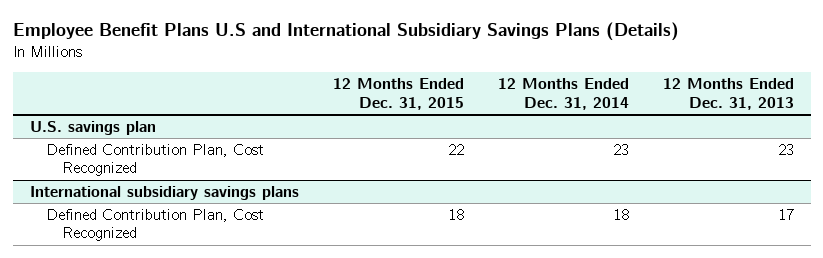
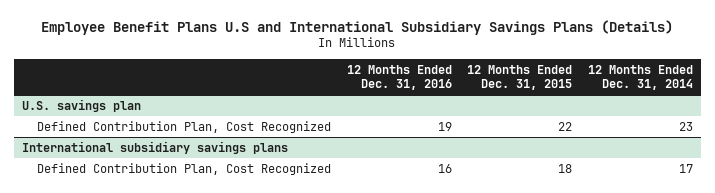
- | 12 Months Ended Dec. 31, 2015 | 12 Months Ended Dec. 31, 2014 | 12 Months Ended Dec. 31, 2013
+ | 12 Months Ended Dec. 31, 2016 | 12 Months Ended Dec. 31, 2015 | 12 Months Ended Dec. 31, 2014
@ International subsidiary savings plans
- Defined Contribution Plan, Cost Recognized | 18 | 18 | 17
+ Defined Contribution Plan, Cost Recognized | 16 | 18 | 17

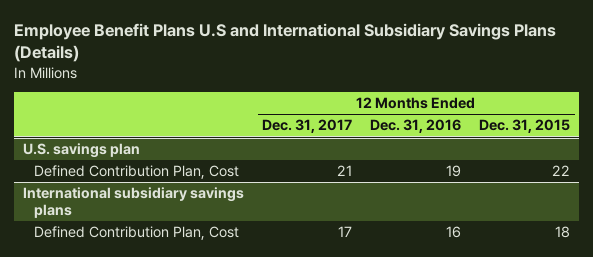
- | 12 Months Ended Dec. 31, 2016 | 12 Months Ended Dec. 31, 2015 | 12 Months Ended Dec. 31, 2014
+ | 12 Months Ended Dec. 31, 2017 | 12 Months Ended Dec. 31, 2016 | 12 Months Ended Dec. 31, 2015
@ U.S. savings plan
- Defined Contribution Plan, Cost Recognized | 19 | 22 | 23
+ Defined Contribution Plan, Cost | 21 | 19 | 22
@ International subsidiary savings plans
- Defined Contribution Plan, Cost Recognized | 16 | 18 | 17
+ Defined Contribution Plan, Cost | 17 | 16 | 18

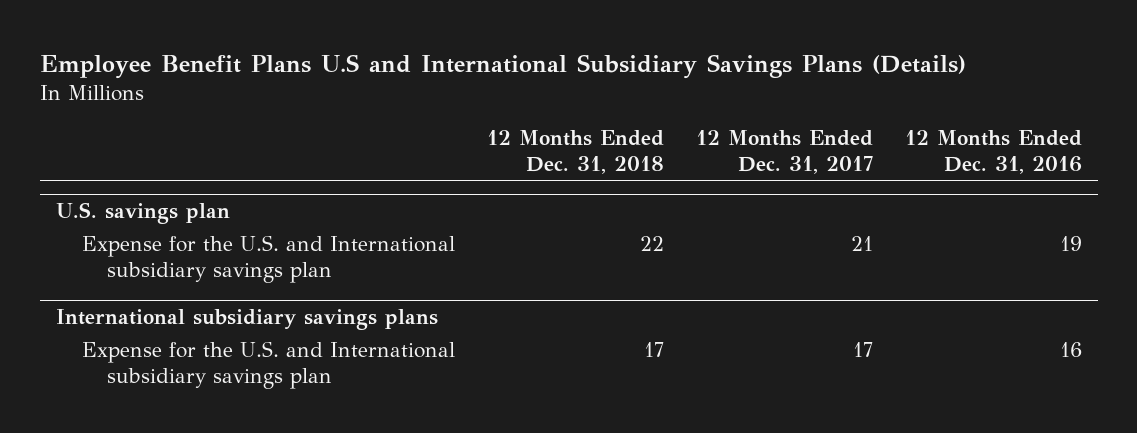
- | 12 Months Ended Dec. 31, 2017 | 12 Months Ended Dec. 31, 2016 | 12 Months Ended Dec. 31, 2015
+ | 12 Months Ended Dec. 31, 2018 | 12 Months Ended Dec. 31, 2017 | 12 Months Ended Dec. 31, 2016
@ U.S. savings plan
- Defined Contribution Plan, Cost | 21 | 19 | 22
+ Expense for the U.S. and International subsidiary savings plan | 22 | 21 | 19
@ International subsidiary savings plans
- Defined Contribution Plan, Cost | 17 | 16 | 18
+ Expense for the U.S. and International subsidiary savings plan | 17 | 17 | 16

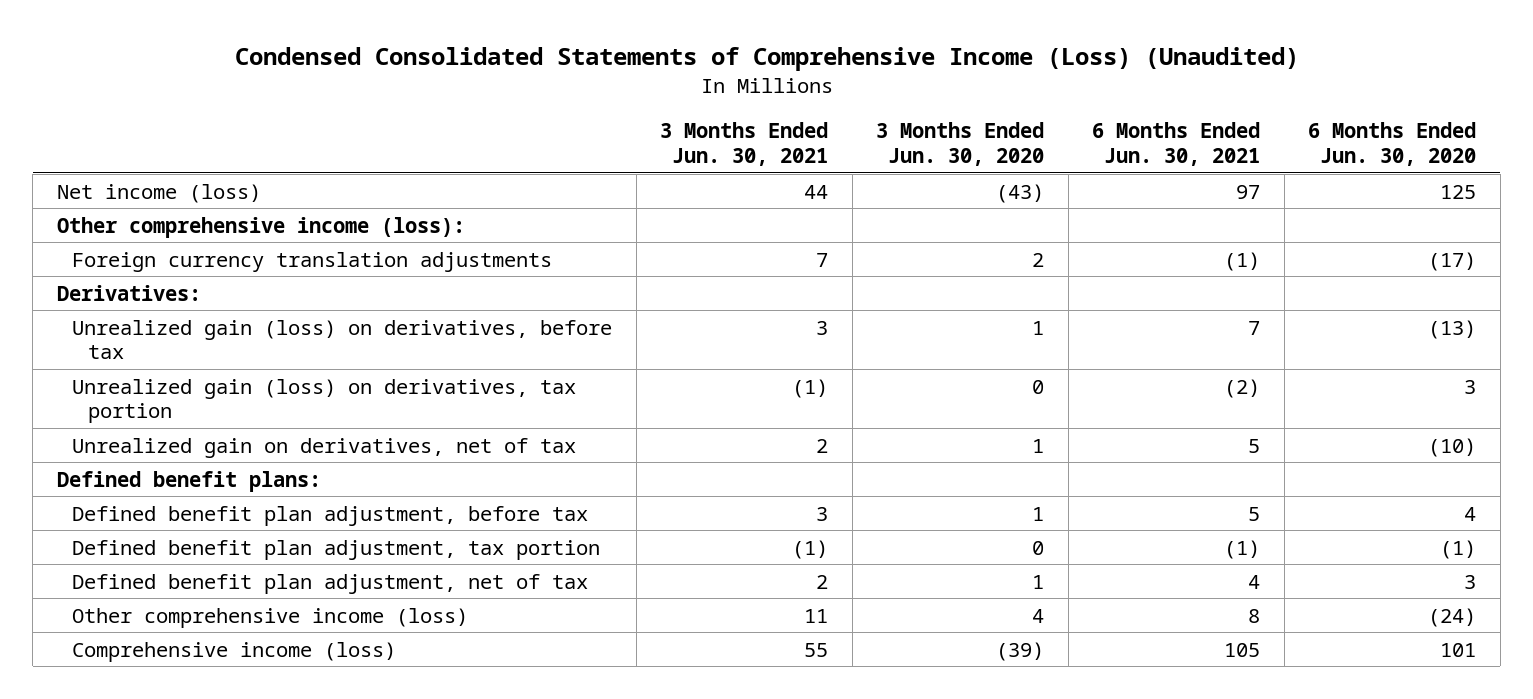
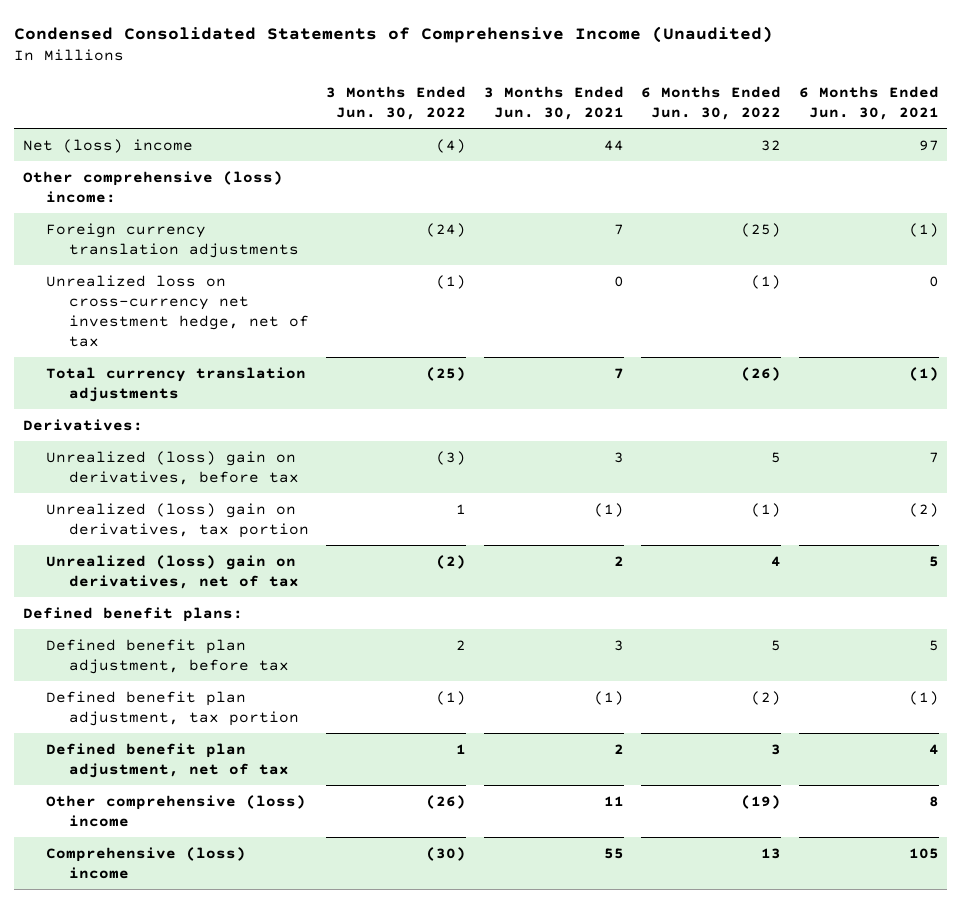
- Condensed Consolidated Statements of Comprehensive Income (Loss) (Unaudited)
+ Condensed Consolidated Statements of Comprehensive Income (Unaudited)
- | 3 Months Ended Jun. 30, 2021 | 3 Months Ended Jun. 30, 2020 | 6 Months Ended Jun. 30, 2021 | 6 Months Ended Jun. 30, 2020
+ | 3 Months Ended Jun. 30, 2022 | 3 Months Ended Jun. 30, 2021 | 6 Months Ended Jun. 30, 2022 | 6 Months Ended Jun. 30, 2021
- Net income (loss) | 44 | (43) | 97 | 125
- Other comprehensive income (loss):
+ Net (loss) income | (4) | 44 | 32 | 97
+ Other comprehensive (loss) income:
+ Unrealized loss on cross-currency net investment hedge, net of tax | (1) | 0 | (1) | 0
+ Total currency translation adjustments | (25) | 7 | (26) | (1)
- Unrealized gain (loss) on derivatives, before tax | 3 | 1 | 7 | (13)
- Unrealized gain (loss) on derivatives, tax portion | (1) | 0 | (2) | 3
- Unrealized gain on derivatives, net of tax | 2 | 1 | 5 | (10)
+ Unrealized (loss) gain on derivatives, before tax | (3) | 3 | 5 | 7
+ Unrealized (loss) gain on derivatives, tax portion | 1 | (1) | (1) | (2)
+ Unrealized (loss) gain on derivatives, net of tax | (2) | 2 | 4 | 5
- Other comprehensive income (loss) | 11 | 4 | 8 | (24)
- Comprehensive income (loss) | 55 | (39) | 105 | 101
+ Other comprehensive (loss) income | (26) | 11 | (19) | 8
+ Comprehensive (loss) income | (30) | 55 | 13 | 105

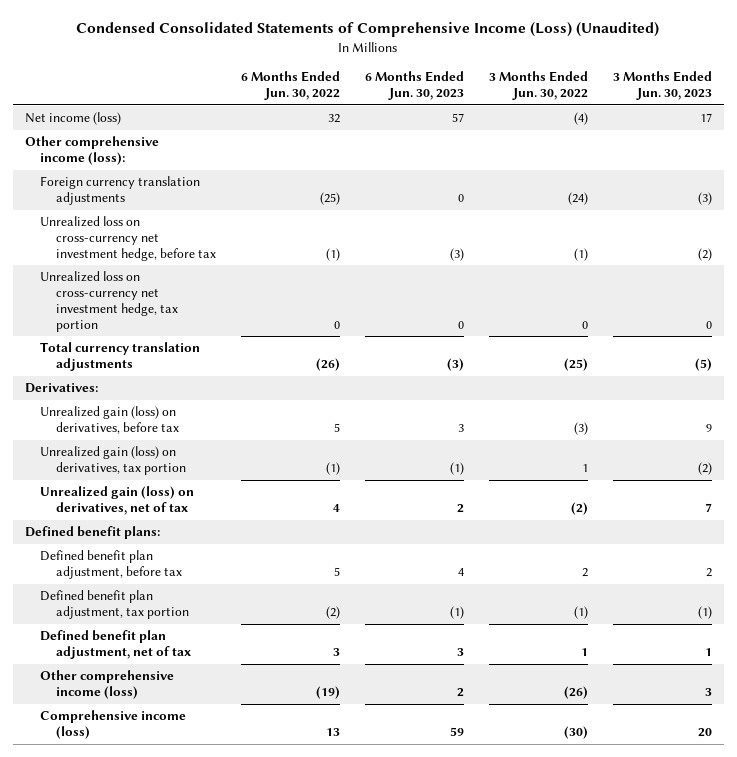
- Condensed Consolidated Statements of Comprehensive Income (Unaudited)
+ Condensed Consolidated Statements of Comprehensive Income (Loss) (Unaudited)
- | 3 Months Ended Jun. 30, 2022 | 3 Months Ended Jun. 30, 2021 | 6 Months Ended Jun. 30, 2022 | 6 Months Ended Jun. 30, 2021
+ | 6 Months Ended Jun. 30, 2022 | 6 Months Ended Jun. 30, 2023 | 3 Months Ended Jun. 30, 2022 | 3 Months Ended Jun. 30, 2023
- Net (loss) income | (4) | 44 | 32 | 97
- Other comprehensive (loss) income:
+ Net income (loss) | 32 | 57 | (4) | 17
+ Other comprehensive income (loss):
- Unrealized loss on cross-currency net investment hedge, net of tax | (1) | 0 | (1) | 0
+ Unrealized loss on cross-currency net investment hedge, before tax | (1) | (3) | (1) | (2)
+ Unrealized loss on cross-currency net investment hedge, tax portion | 0 | 0 | 0 | 0
- Unrealized (loss) gain on derivatives, before tax | (3) | 3 | 5 | 7
- Unrealized (loss) gain on derivatives, tax portion | 1 | (1) | (1) | (2)
- Unrealized (loss) gain on derivatives, net of tax | (2) | 2 | 4 | 5
+ Unrealized gain (loss) on derivatives, before tax | 5 | 3 | (3) | 9
+ Unrealized gain (loss) on derivatives, tax portion | (1) | (1) | 1 | (2)
+ Unrealized gain (loss) on derivatives, net of tax | 4 | 2 | (2) | 7
- Other comprehensive (loss) income | (26) | 11 | (19) | 8
- Comprehensive (loss) income | (30) | 55 | 13 | 105
+ Other comprehensive income (loss) | (19) | 2 | (26) | 3
+ Comprehensive income (loss) | 13 | 59 | (30) | 20

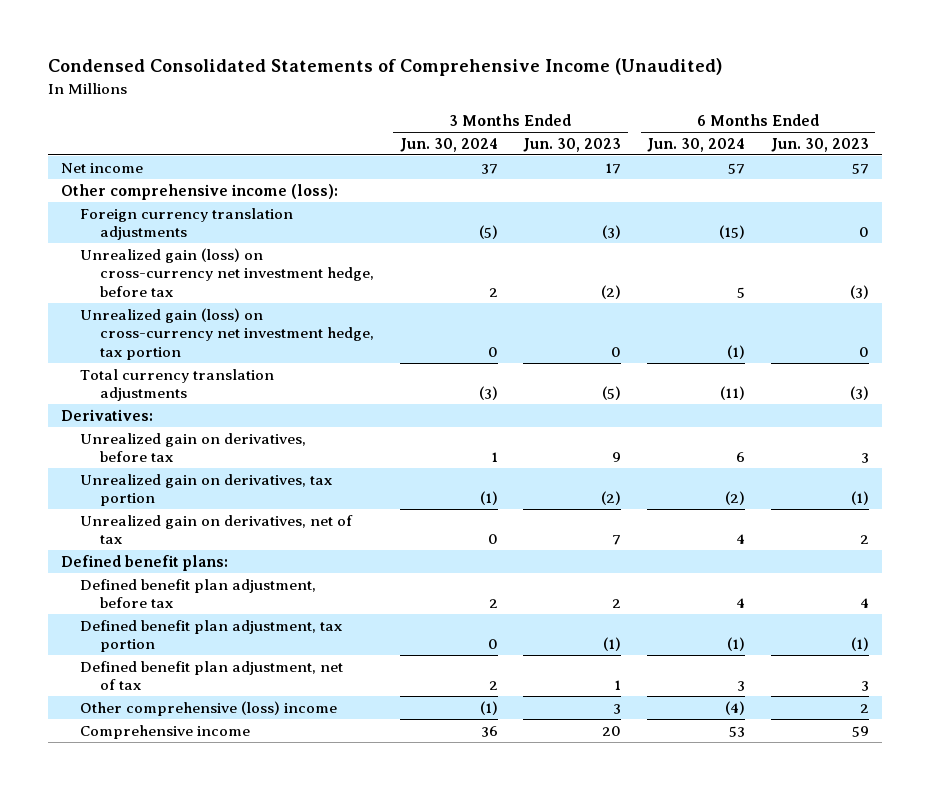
- Condensed Consolidated Statements of Comprehensive Income (Loss) (Unaudited)
+ Condensed Consolidated Statements of Comprehensive Income (Unaudited)
- | 6 Months Ended Jun. 30, 2022 | 6 Months Ended Jun. 30, 2023 | 3 Months Ended Jun. 30, 2022 | 3 Months Ended Jun. 30, 2023
+ | 3 Months Ended Jun. 30, 2024 | 3 Months Ended Jun. 30, 2023 | 6 Months Ended Jun. 30, 2024 | 6 Months Ended Jun. 30, 2023
- Net income (loss) | 32 | 57 | (4) | 17
+ Net income | 37 | 17 | 57 | 57
- Unrealized loss on cross-currency net investment hedge, before tax | (1) | (3) | (1) | (2)
- Unrealized loss on cross-currency net investment hedge, tax portion | 0 | 0 | 0 | 0
+ Unrealized gain (loss) on cross-currency net investment hedge, before tax | 2 | (2) | 5 | (3)
+ Unrealized gain (loss) on cross-currency net investment hedge, tax portion | 0 | 0 | (1) | 0
- Unrealized gain (loss) on derivatives, before tax | 5 | 3 | (3) | 9
- Unrealized gain (loss) on derivatives, tax portion | (1) | (1) | 1 | (2)
- Unrealized gain (loss) on derivatives, net of tax | 4 | 2 | (2) | 7
+ Unrealized gain on derivatives, before tax | 1 | 9 | 6 | 3
+ Unrealized gain on derivatives, tax portion | (1) | (2) | (2) | (1)
+ Unrealized gain on derivatives, net of tax | 0 | 7 | 4 | 2
- Other comprehensive income (loss) | (19) | 2 | (26) | 3
- Comprehensive income (loss) | 13 | 59 | (30) | 20
+ Other comprehensive (loss) income | (1) | 3 | (4) | 2
+ Comprehensive income | 36 | 20 | 53 | 59

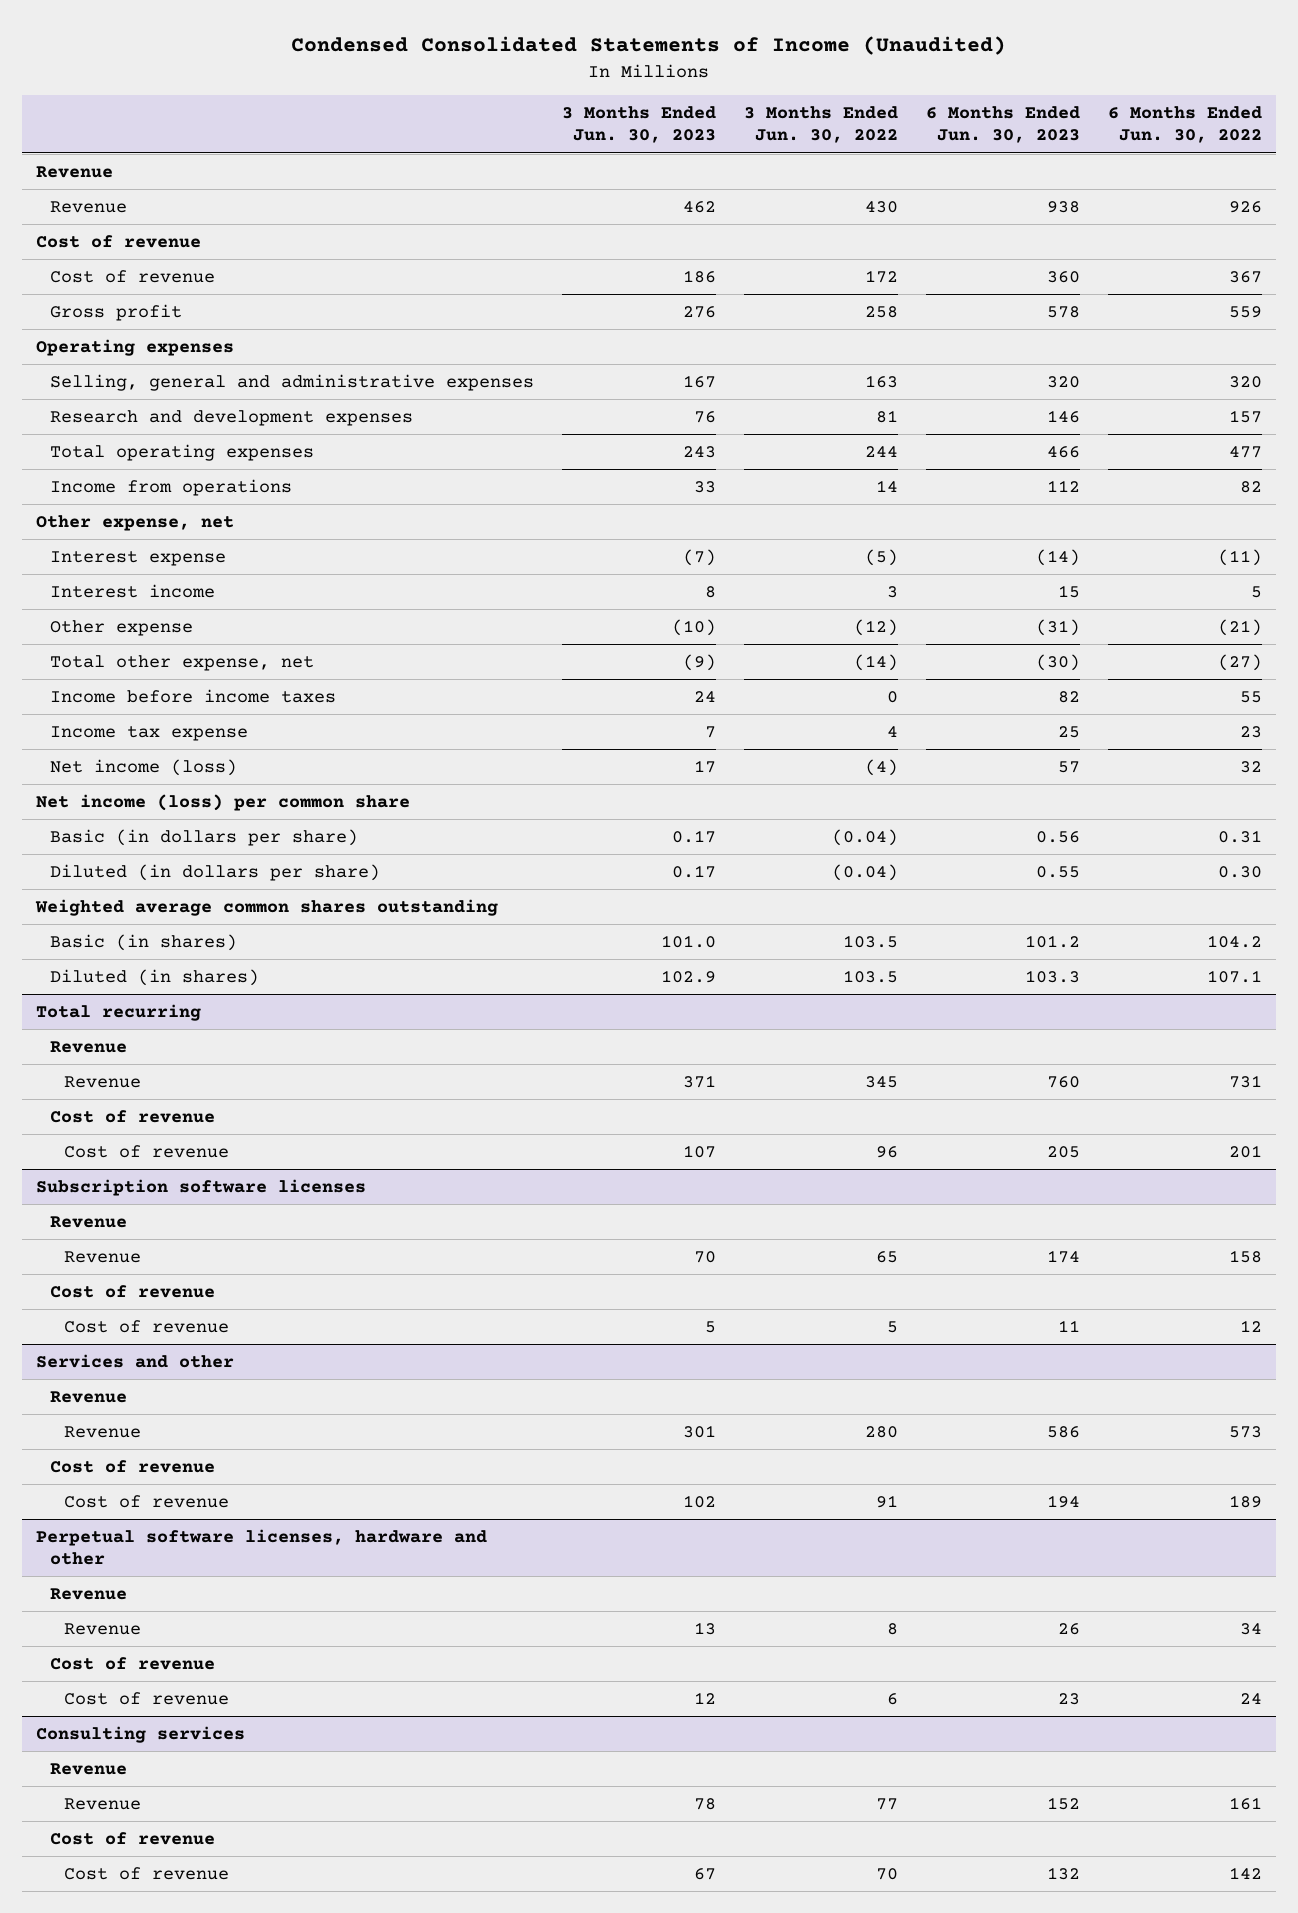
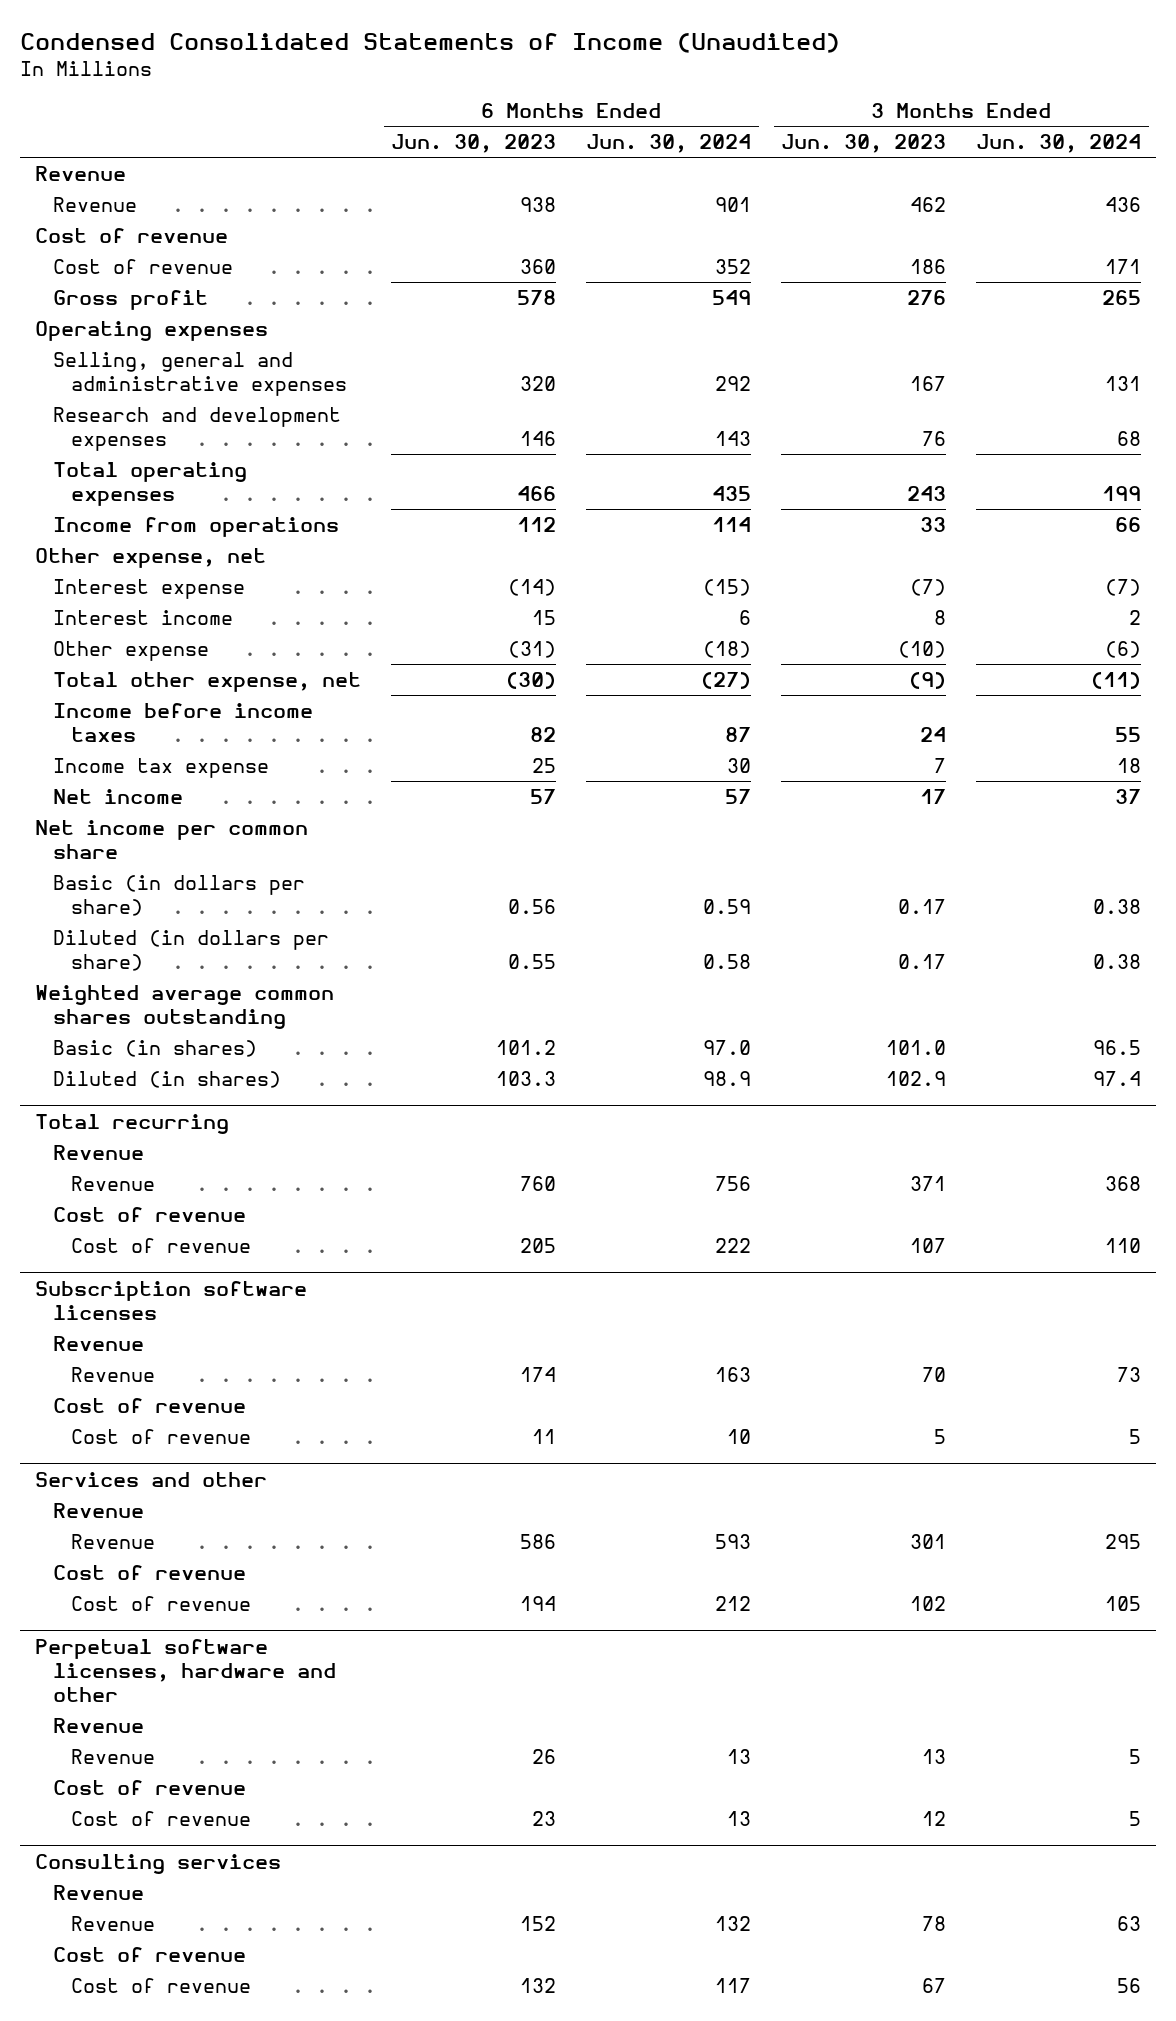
- | 3 Months Ended Jun. 30, 2023 | 3 Months Ended Jun. 30, 2022 | 6 Months Ended Jun. 30, 2023 | 6 Months Ended Jun. 30, 2022
+ | 6 Months Ended Jun. 30, 2023 | 6 Months Ended Jun. 30, 2024 | 3 Months Ended Jun. 30, 2023 | 3 Months Ended Jun. 30, 2024
- Net income (loss) | 17 | (4) | 57 | 32
- Net income (loss) per common share
+ Net income | 57 | 57 | 17 | 37
+ Net income per common share

